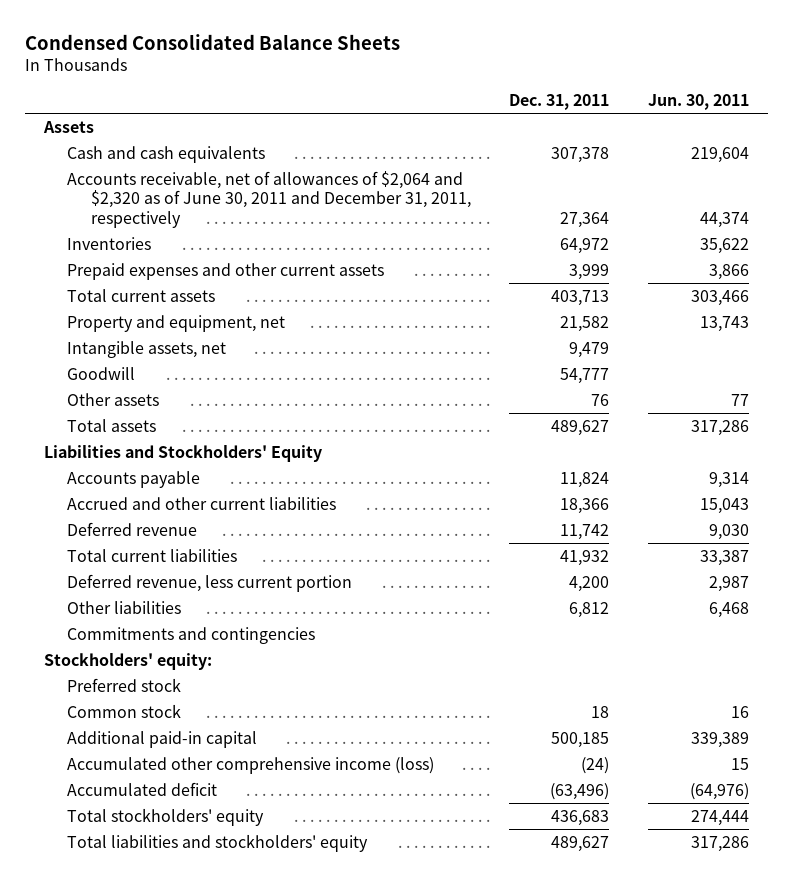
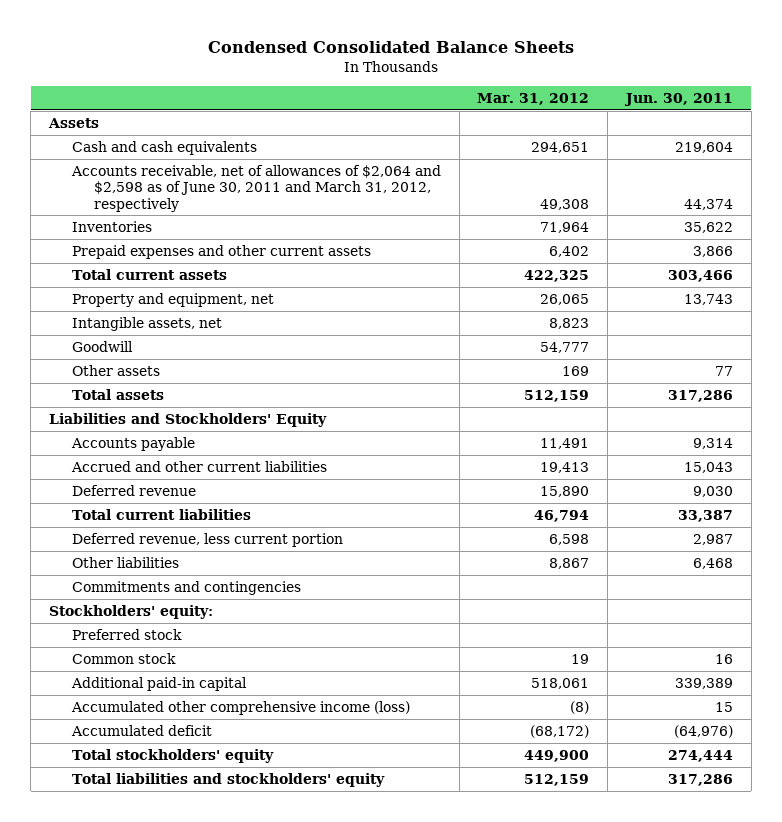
- | Dec. 31, 2011 | Jun. 30, 2011
+ | Mar. 31, 2012 | Jun. 30, 2011
- Accounts receivable, net of allowances of $2,064 and $2,320 as of June 30, 2011 and December 31, 2011, respectively | 27,364 | 44,374
+ Accounts receivable, net of allowances of $2,064 and $2,598 as of June 30, 2011 and March 31, 2012, respectively | 49,308 | 44,374

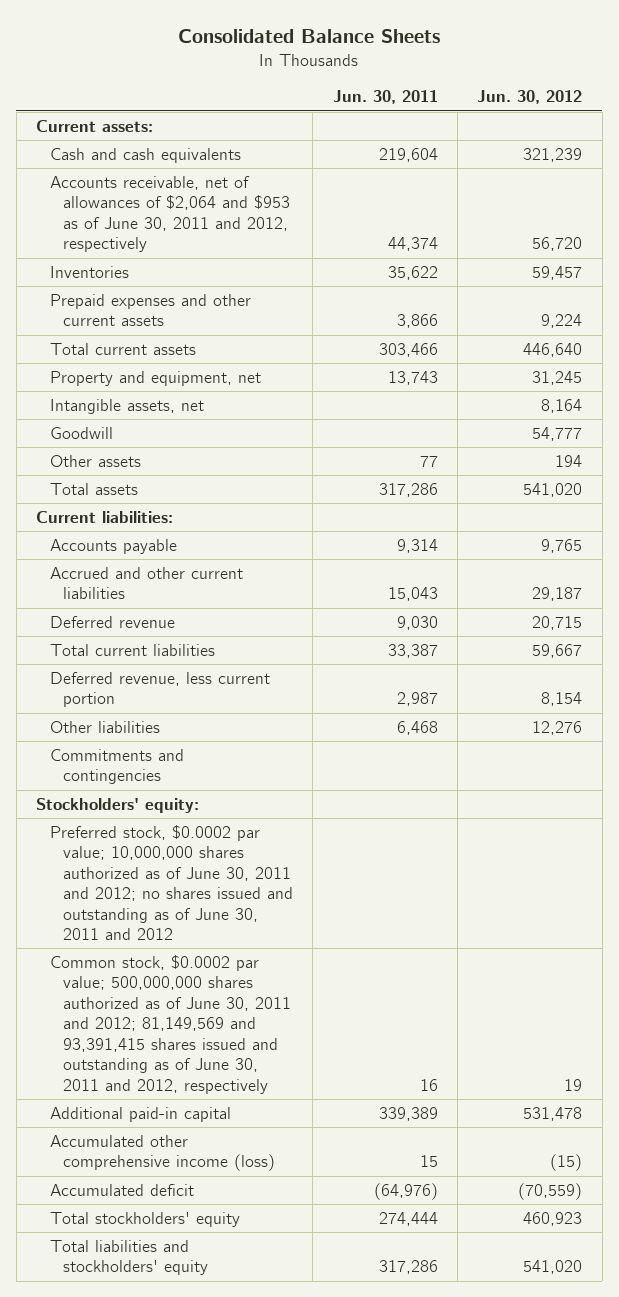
- Condensed Consolidated Balance Sheets
+ Consolidated Balance Sheets
- | Mar. 31, 2012 | Jun. 30, 2011
+ | Jun. 30, 2011 | Jun. 30, 2012
- Assets
+ Current assets:
- Accounts receivable, net of allowances of $2,064 and $2,598 as of June 30, 2011 and March 31, 2012, respectively | 49,308 | 44,374
+ Accounts receivable, net of allowances of $2,064 and $953 as of June 30, 2011 and 2012, respectively | 44,374 | 56,720
- Liabilities and Stockholders' Equity
+ Current liabilities:
- Preferred stock
- Common stock | 19 | 16
+ Preferred stock, $0.0002 par value; 10,000,000 shares authorized as of June 30, 2011 and 2012; no shares issued and outstanding as of June 30, 2011 and 2012
+ Common stock, $0.0002 par value; 500,000,000 shares authorized as of June 30, 2011 and 2012; 81,149,569 and 93,391,415 shares issued and outstanding as of June 30, 2011 and 2012, respectively | 16 | 19

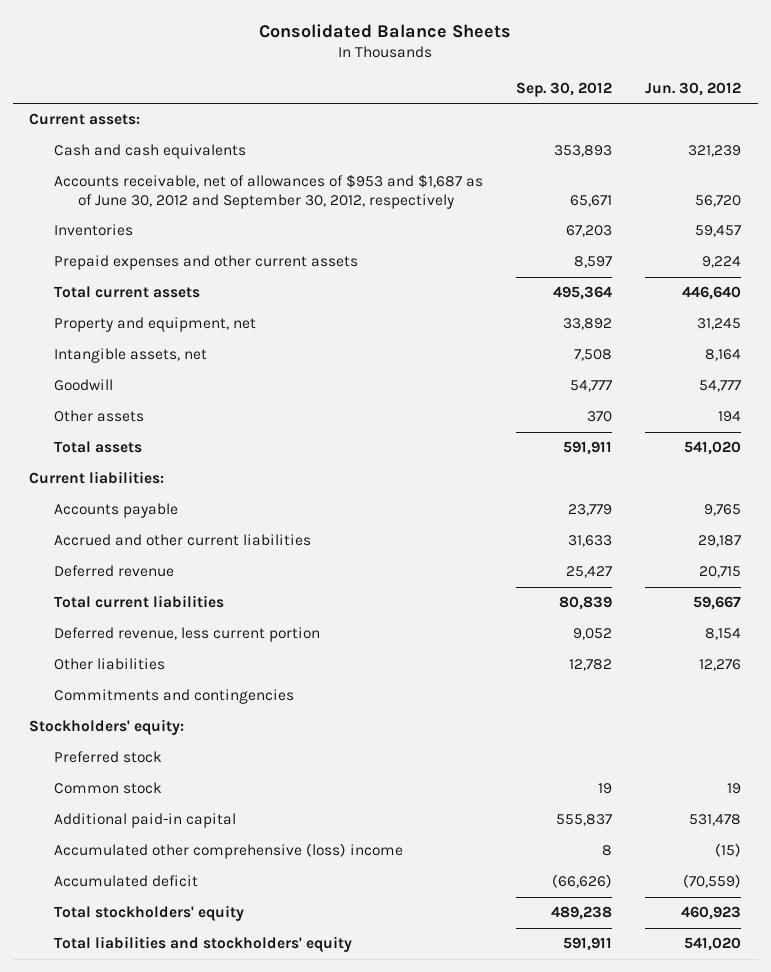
- | Jun. 30, 2011 | Jun. 30, 2012
+ | Sep. 30, 2012 | Jun. 30, 2012
- Accounts receivable, net of allowances of $2,064 and $953 as of June 30, 2011 and 2012, respectively | 44,374 | 56,720
+ Accounts receivable, net of allowances of $953 and $1,687 as of June 30, 2012 and September 30, 2012, respectively | 65,671 | 56,720
- Preferred stock, $0.0002 par value; 10,000,000 shares authorized as of June 30, 2011 and 2012; no shares issued and outstanding as of June 30, 2011 and 2012
- Common stock, $0.0002 par value; 500,000,000 shares authorized as of June 30, 2011 and 2012; 81,149,569 and 93,391,415 shares issued and outstanding as of June 30, 2011 and 2012, respectively | 16 | 19
+ Preferred stock
+ Common stock | 19 | 19
- Accumulated other comprehensive income (loss) | 15 | (15)
+ Accumulated other comprehensive (loss) income | 8 | (15)

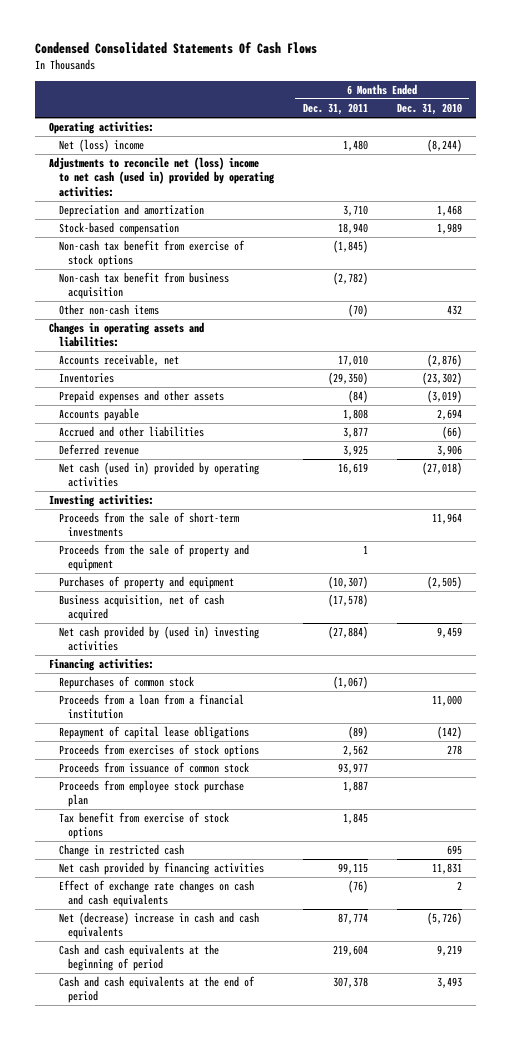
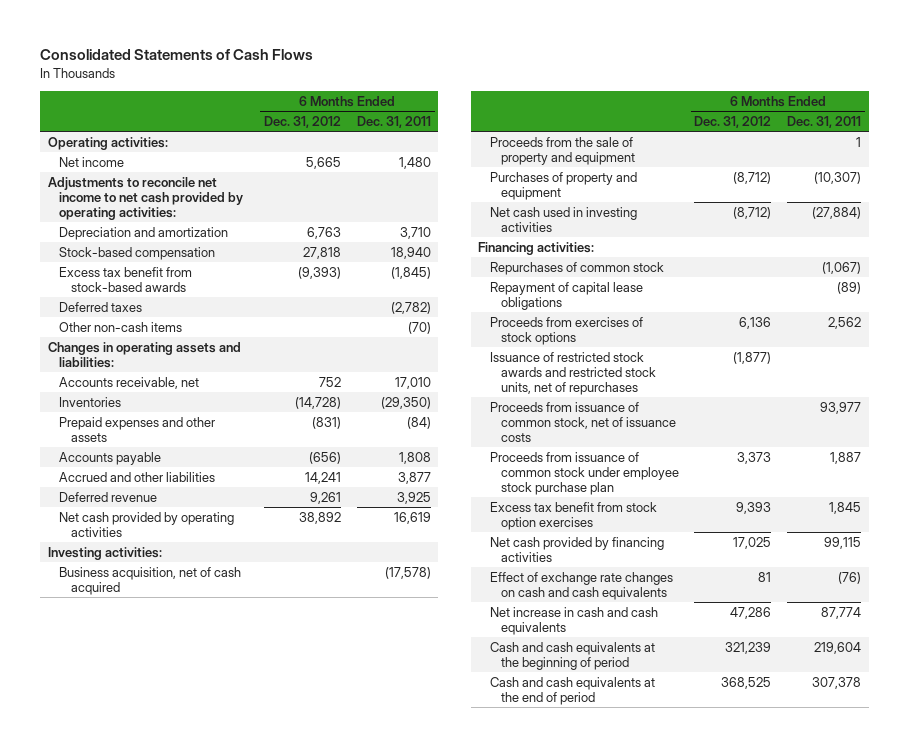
- Condensed Consolidated Statements Of Cash Flows
+ Consolidated Statements of Cash Flows
- | 6 Months Ended Dec. 31, 2011 | 6 Months Ended Dec. 31, 2010
+ | 6 Months Ended Dec. 31, 2012 | 6 Months Ended Dec. 31, 2011
- Net (loss) income | 1,480 | (8,244)
- Adjustments to reconcile net (loss) income to net cash (used in) provided by operating activities:
+ Net income | 5,665 | 1,480
+ Adjustments to reconcile net income to net cash provided by operating activities:
- Non-cash tax benefit from exercise of stock options | (1,845) |
- Non-cash tax benefit from business acquisition | (2,782) |
+ Excess tax benefit from stock-based awards | (9,393) | (1,845)
+ Deferred taxes | | (2,782)
- Net cash (used in) provided by operating activities | 16,619 | (27,018)
+ Net cash provided by operating activities | 38,892 | 16,619
- Proceeds from the sale of short-term investments | | 11,964
moved up: Business acquisition, net of cash acquired | | (17,578)
- Net cash provided by (used in) investing activities | (27,884) | 9,459
+ Net cash used in investing activities | (8,712) | (27,884)
- Proceeds from a loan from a financial institution | | 11,000
- Proceeds from issuance of common stock | 93,977 |
- Proceeds from employee stock purchase plan | 1,887 |
- Tax benefit from exercise of stock options | 1,845 |
- Change in restricted cash | | 695
+ Issuance of restricted stock awards and restricted stock units, net of repurchases | (1,877) |
+ Proceeds from issuance of common stock, net of issuance costs | | 93,977
+ Proceeds from issuance of common stock under employee stock purchase plan | 3,373 | 1,887
+ Excess tax benefit from stock option exercises | 9,393 | 1,845
- Net (decrease) increase in cash and cash equivalents | 87,774 | (5,726)
+ Net increase in cash and cash equivalents | 47,286 | 87,774

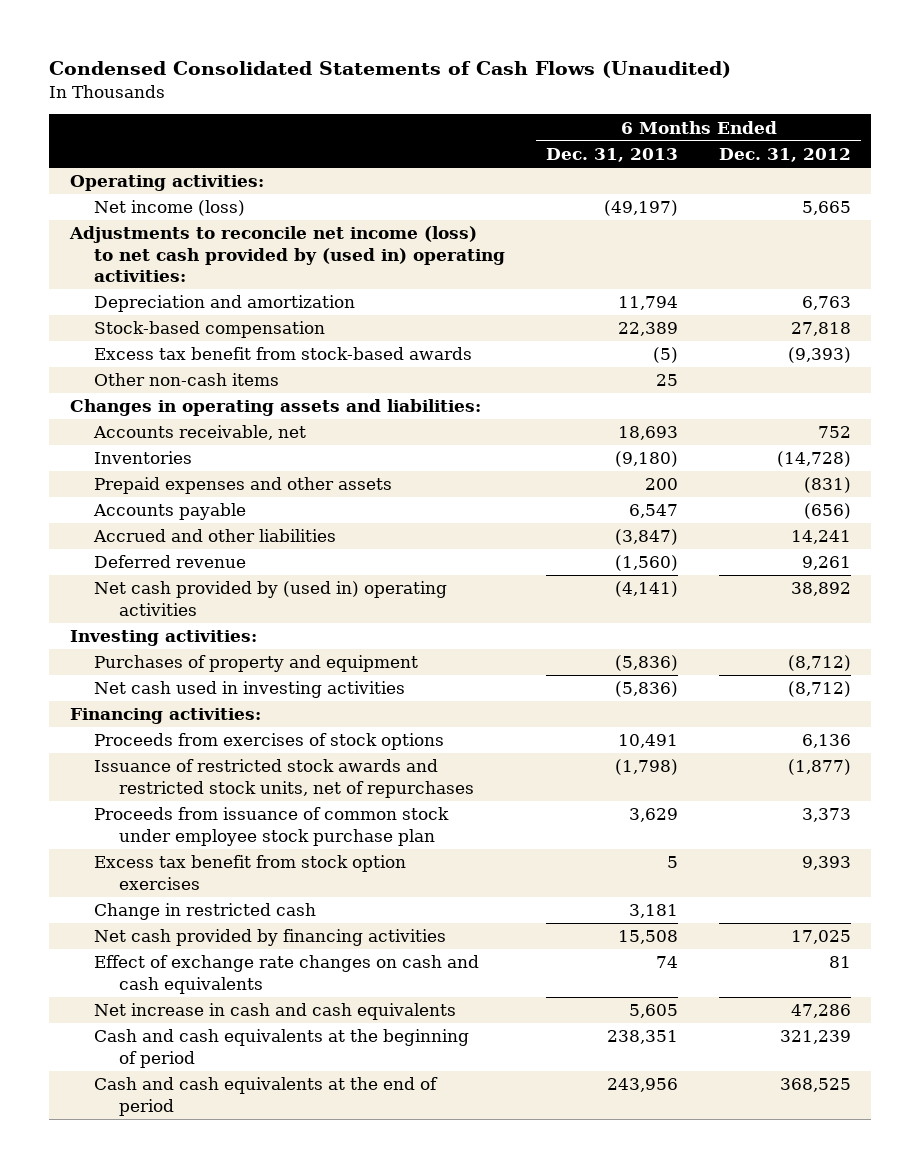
- Consolidated Statements of Cash Flows
+ Condensed Consolidated Statements of Cash Flows (Unaudited)
- | 6 Months Ended Dec. 31, 2012 | 6 Months Ended Dec. 31, 2011
+ | 6 Months Ended Dec. 31, 2013 | 6 Months Ended Dec. 31, 2012
- Net income | 5,665 | 1,480
- Adjustments to reconcile net income to net cash provided by operating activities:
+ Net income (loss) | (49,197) | 5,665
+ Adjustments to reconcile net income (loss) to net cash provided by (used in) operating activities:
- Deferred taxes | | (2,782)
- Net cash provided by operating activities | 38,892 | 16,619
+ Net cash provided by (used in) operating activities | (4,141) | 38,892
- Business acquisition, net of cash acquired | | (17,578)
- Proceeds from the sale of property and equipment | | 1
- Repurchases of common stock | | (1,067)
- Repayment of capital lease obligations | | (89)
- Proceeds from issuance of common stock, net of issuance costs | | 93,977
+ Change in restricted cash | 3,181 |

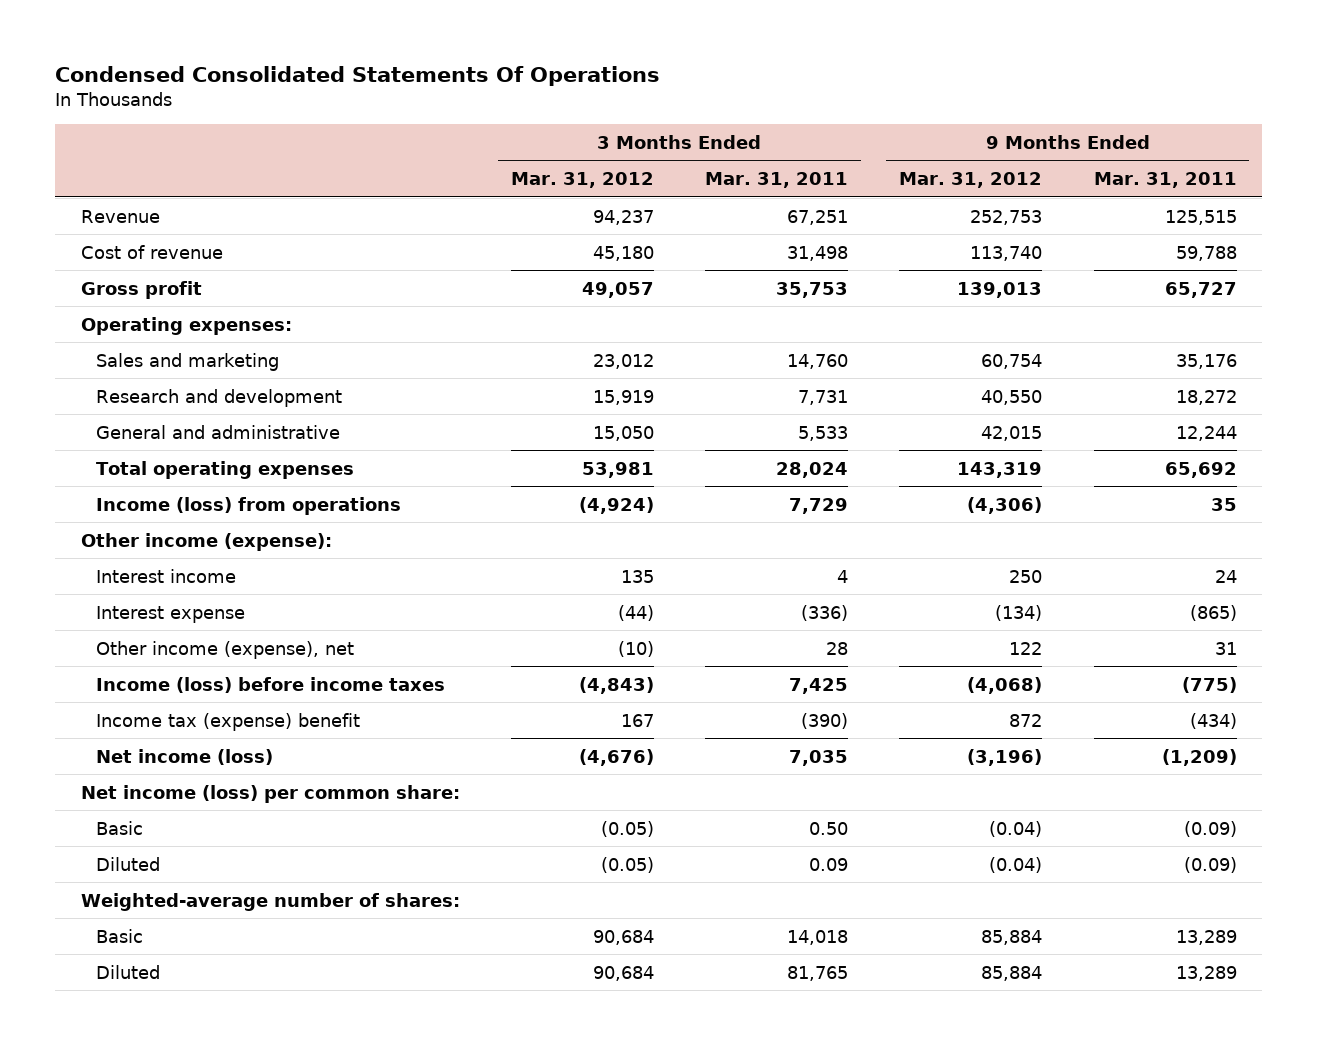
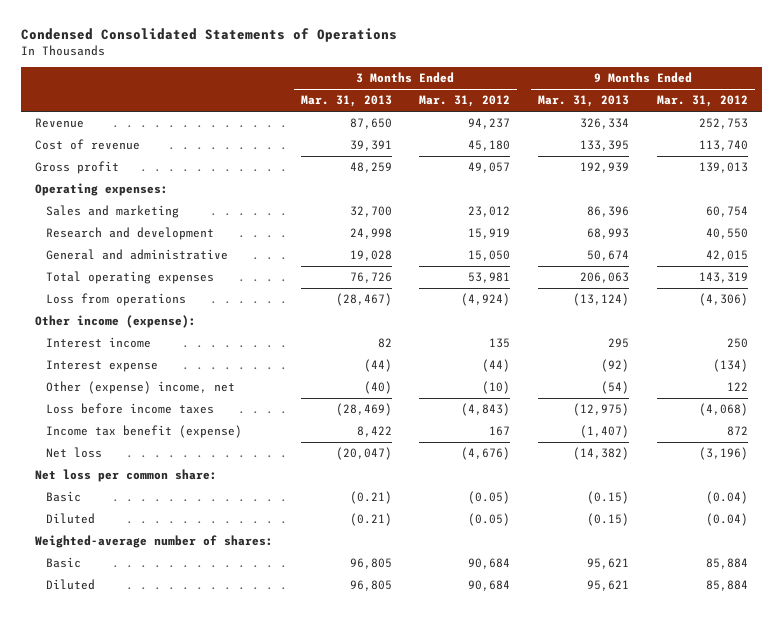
- Condensed Consolidated Statements Of Operations
+ Condensed Consolidated Statements of Operations
- | 3 Months Ended Mar. 31, 2012 | 3 Months Ended Mar. 31, 2011 | 9 Months Ended Mar. 31, 2012 | 9 Months Ended Mar. 31, 2011
+ | 3 Months Ended Mar. 31, 2013 | 3 Months Ended Mar. 31, 2012 | 9 Months Ended Mar. 31, 2013 | 9 Months Ended Mar. 31, 2012
- Income (loss) from operations | (4,924) | 7,729 | (4,306) | 35
+ Loss from operations | (28,467) | (4,924) | (13,124) | (4,306)
- Other income (expense), net | (10) | 28 | 122 | 31
- Income (loss) before income taxes | (4,843) | 7,425 | (4,068) | (775)
- Income tax (expense) benefit | 167 | (390) | 872 | (434)
- Net income (loss) | (4,676) | 7,035 | (3,196) | (1,209)
- Net income (loss) per common share:
+ Other (expense) income, net | (40) | (10) | (54) | 122
+ Loss before income taxes | (28,469) | (4,843) | (12,975) | (4,068)
+ Income tax benefit (expense) | 8,422 | 167 | (1,407) | 872
+ Net loss | (20,047) | (4,676) | (14,382) | (3,196)
+ Net loss per common share:

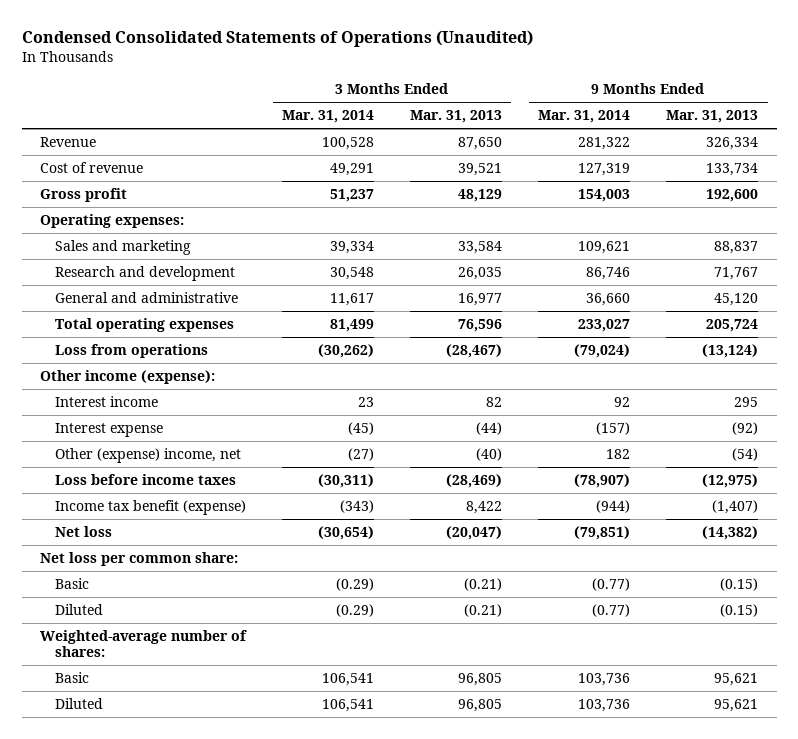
- Condensed Consolidated Statements of Operations
+ Condensed Consolidated Statements of Operations (Unaudited)
- | 3 Months Ended Mar. 31, 2013 | 3 Months Ended Mar. 31, 2012 | 9 Months Ended Mar. 31, 2013 | 9 Months Ended Mar. 31, 2012
+ | 3 Months Ended Mar. 31, 2014 | 3 Months Ended Mar. 31, 2013 | 9 Months Ended Mar. 31, 2014 | 9 Months Ended Mar. 31, 2013
- Cost of revenue | 39,391 | 45,180 | 133,395 | 113,740
- Gross profit | 48,259 | 49,057 | 192,939 | 139,013
+ Cost of revenue | 49,291 | 39,521 | 127,319 | 133,734
+ Gross profit | 51,237 | 48,129 | 154,003 | 192,600
- Sales and marketing | 32,700 | 23,012 | 86,396 | 60,754
- Research and development | 24,998 | 15,919 | 68,993 | 40,550
- General and administrative | 19,028 | 15,050 | 50,674 | 42,015
- Total operating expenses | 76,726 | 53,981 | 206,063 | 143,319
+ Sales and marketing | 39,334 | 33,584 | 109,621 | 88,837
+ Research and development | 30,548 | 26,035 | 86,746 | 71,767
+ General and administrative | 11,617 | 16,977 | 36,660 | 45,120
+ Total operating expenses | 81,499 | 76,596 | 233,027 | 205,724

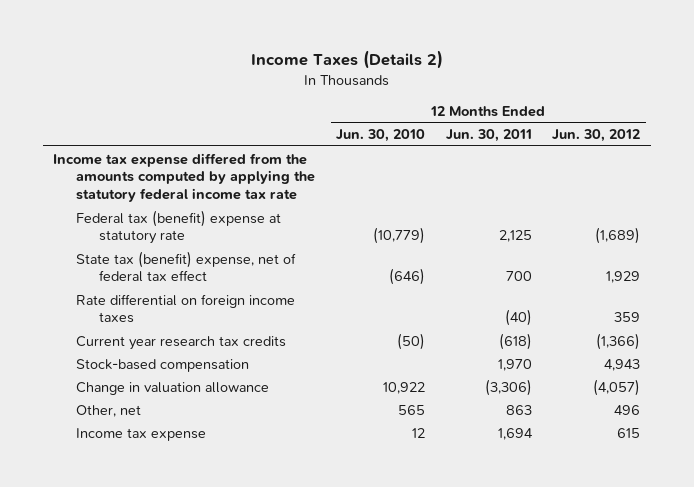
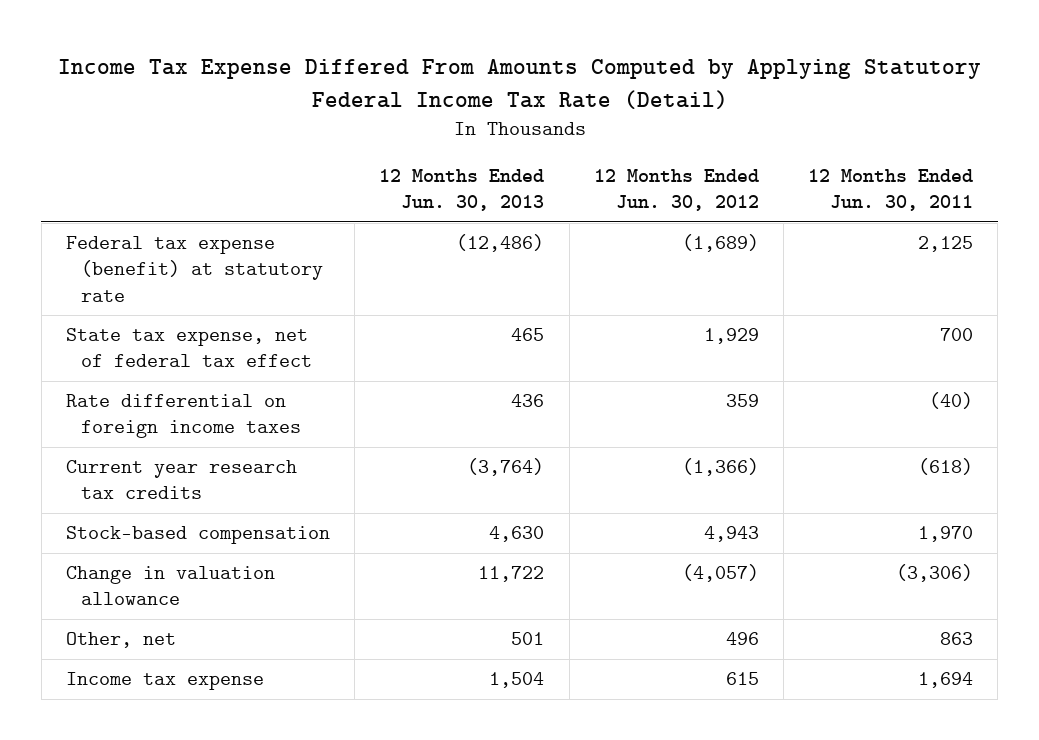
- Income Taxes (Details 2)
+ Income Tax Expense Differed From Amounts Computed by Applying Statutory Federal Income Tax Rate (Detail)
- | 12 Months Ended Jun. 30, 2010 | 12 Months Ended Jun. 30, 2011 | 12 Months Ended Jun. 30, 2012
+ | 12 Months Ended Jun. 30, 2013 | 12 Months Ended Jun. 30, 2012 | 12 Months Ended Jun. 30, 2011
- Income tax expense differed from the amounts computed by applying the statutory federal income tax rate
- Federal tax (benefit) expense at statutory rate | (10,779) | 2,125 | (1,689)
- State tax (benefit) expense, net of federal tax effect | (646) | 700 | 1,929
+ Federal tax expense (benefit) at statutory rate | (12,486) | (1,689) | 2,125
+ State tax expense, net of federal tax effect | 465 | 1,929 | 700

